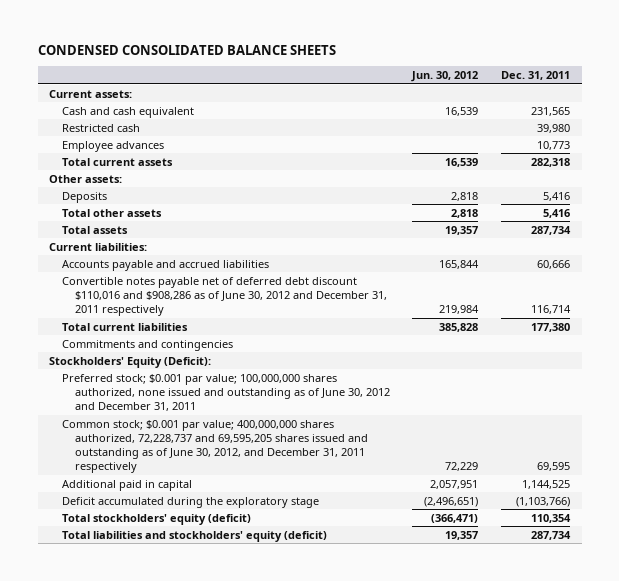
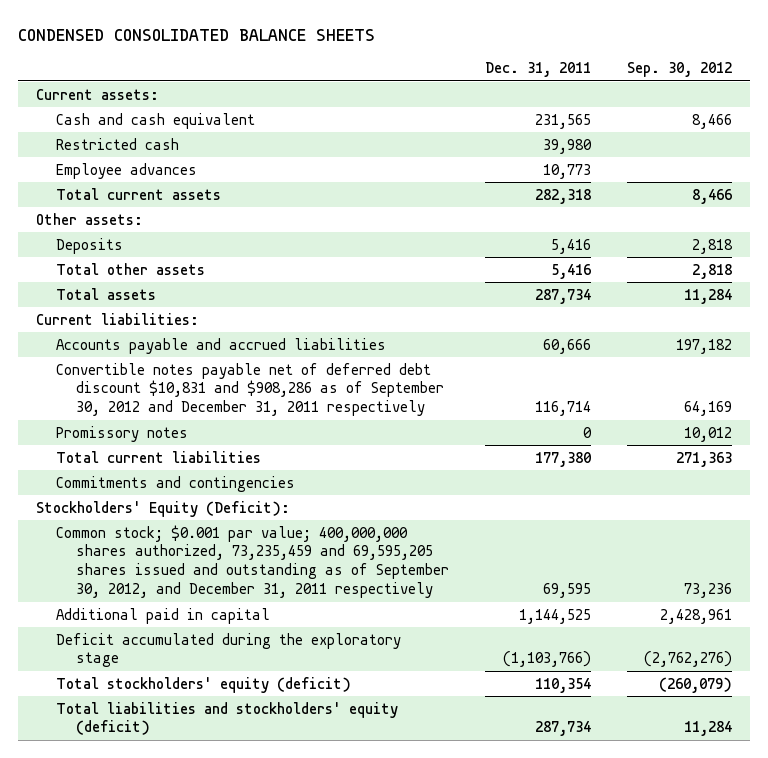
- | Jun. 30, 2012 | Dec. 31, 2011
+ | Dec. 31, 2011 | Sep. 30, 2012
- Convertible notes payable net of deferred debt discount $110,016 and $908,286 as of June 30, 2012 and December 31, 2011 respectively | 219,984 | 116,714
+ Convertible notes payable net of deferred debt discount $10,831 and $908,286 as of September 30, 2012 and December 31, 2011 respectively | 116,714 | 64,169
+ Promissory notes | 0 | 10,012
- Preferred stock; $0.001 par value; 100,000,000 shares authorized, none issued and outstanding as of June 30, 2012 and December 31, 2011
- Common stock; $0.001 par value; 400,000,000 shares authorized, 72,228,737 and 69,595,205 shares issued and outstanding as of June 30, 2012, and December 31, 2011 respectively | 72,229 | 69,595
+ Common stock; $0.001 par value; 400,000,000 shares authorized, 73,235,459 and 69,595,205 shares issued and outstanding as of September 30, 2012, and December 31, 2011 respectively | 69,595 | 73,236

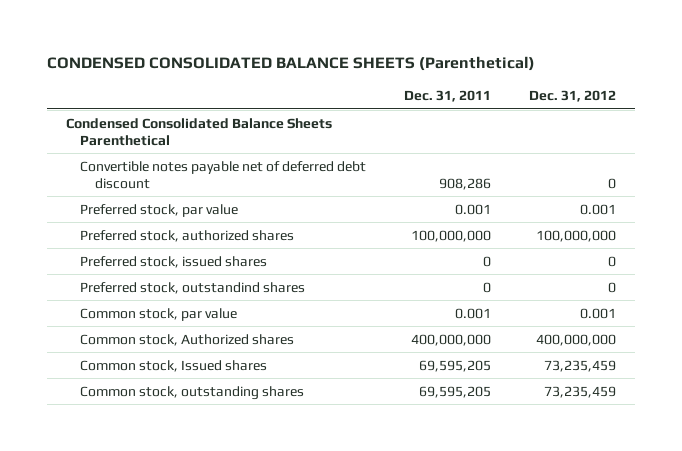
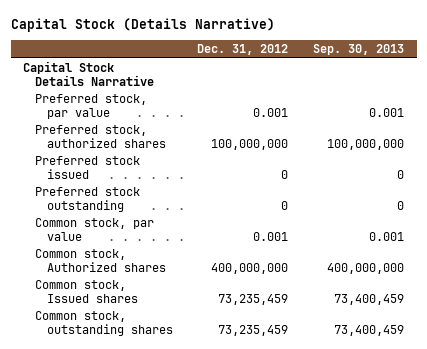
- CONDENSED CONSOLIDATED BALANCE SHEETS (Parenthetical)
+ Capital Stock (Details Narrative)
- | Dec. 31, 2011 | Dec. 31, 2012
+ | Dec. 31, 2012 | Sep. 30, 2013
- Condensed Consolidated Balance Sheets Parenthetical
- Convertible notes payable net of deferred debt discount | 908,286 | 0
+ Capital Stock Details Narrative
- Preferred stock, issued shares | 0 | 0
- Preferred stock, outstandind shares | 0 | 0
+ Preferred stock issued | 0 | 0
+ Preferred stock outstanding | 0 | 0

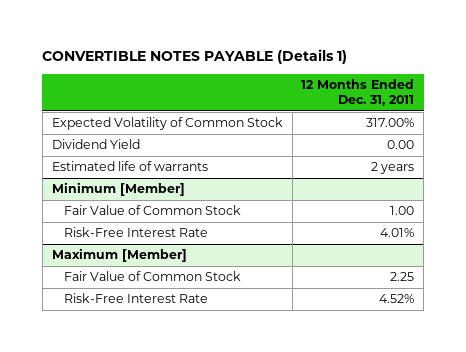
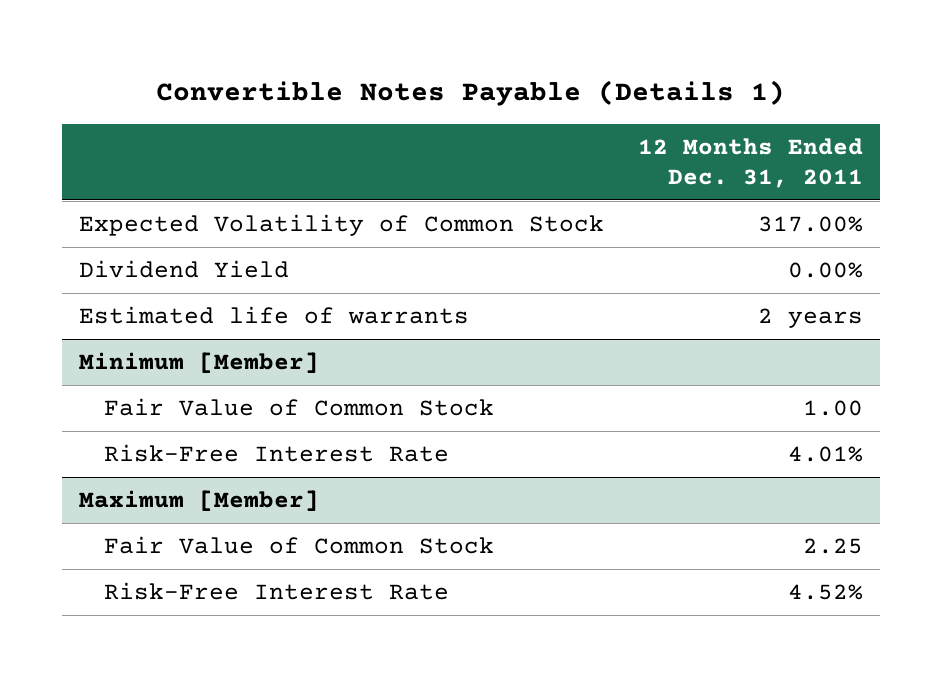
- CONVERTIBLE NOTES PAYABLE (Details 1)
+ Convertible Notes Payable (Details 1)
- Dividend Yield | 0.00
+ Dividend Yield | 0.00%

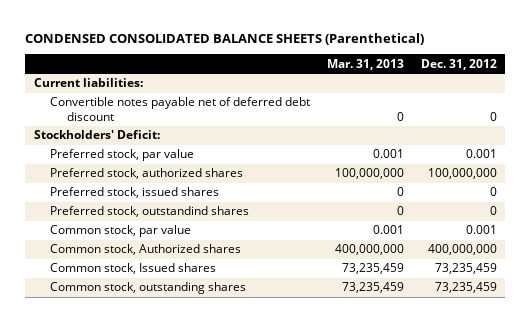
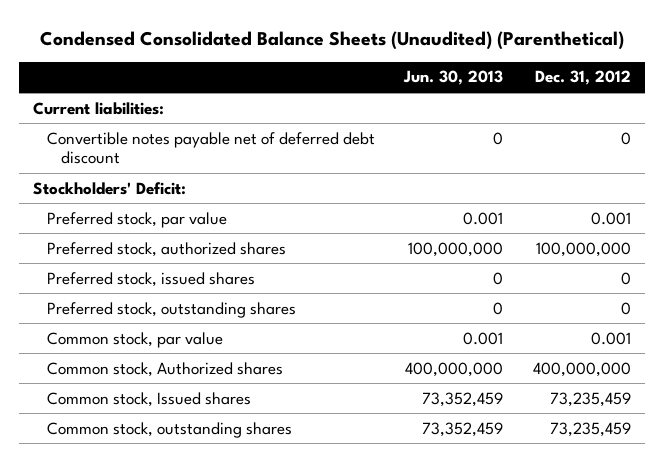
- CONDENSED CONSOLIDATED BALANCE SHEETS (Parenthetical)
+ Condensed Consolidated Balance Sheets (Unaudited) (Parenthetical)
- | Mar. 31, 2013 | Dec. 31, 2012
+ | Jun. 30, 2013 | Dec. 31, 2012
- Preferred stock, outstandind shares | 0 | 0
+ Preferred stock, outstanding shares | 0 | 0

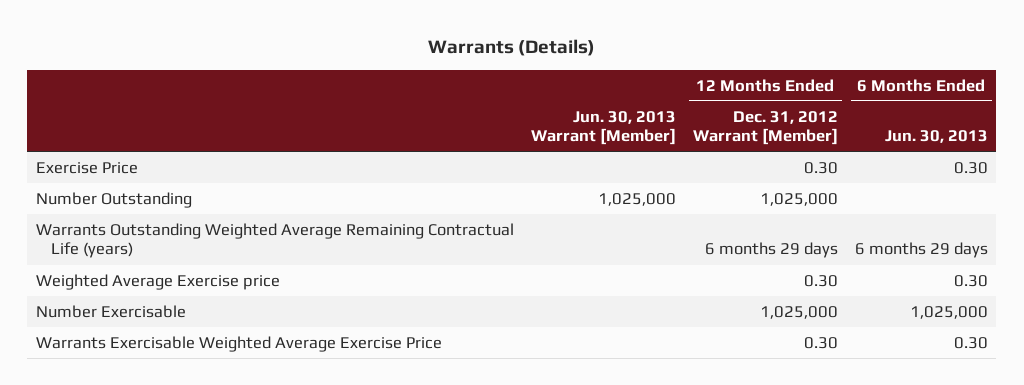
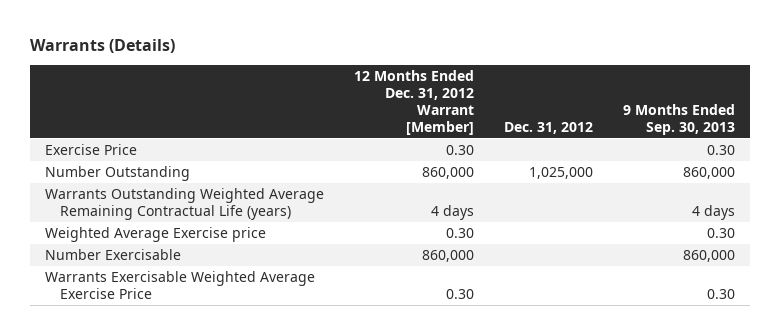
- | Jun. 30, 2013 Warrant [Member] | 12 Months Ended Dec. 31, 2012 Warrant [Member] | 6 Months Ended Jun. 30, 2013
+ | 12 Months Ended Dec. 31, 2012 Warrant [Member] | Dec. 31, 2012 | 9 Months Ended Sep. 30, 2013
- Number Outstanding | 1,025,000 | 1,025,000 |
- Warrants Outstanding Weighted Average Remaining Contractual Life (years) | | 6 months 29 days | 6 months 29 days
+ Number Outstanding | 860,000 | 1,025,000 | 860,000
+ Warrants Outstanding Weighted Average Remaining Contractual Life (years) | 4 days | | 4 days
- Number Exercisable | | 1,025,000 | 1,025,000
+ Number Exercisable | 860,000 | | 860,000

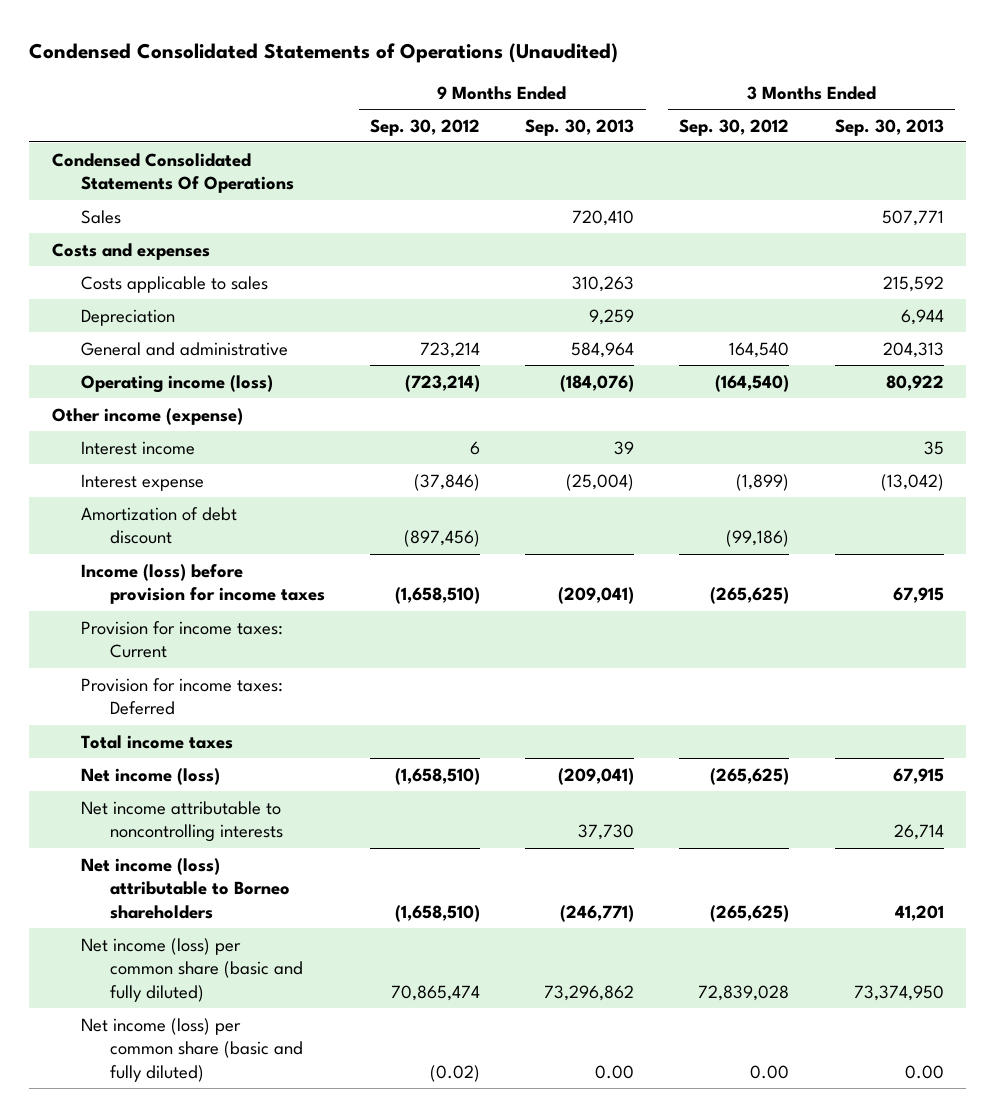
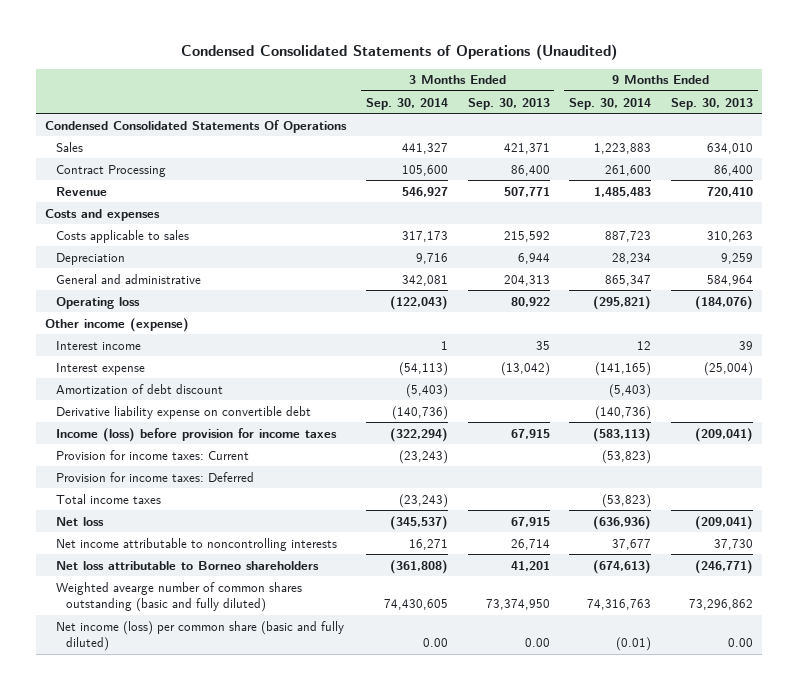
- | 9 Months Ended Sep. 30, 2012 | 9 Months Ended Sep. 30, 2013 | 3 Months Ended Sep. 30, 2012 | 3 Months Ended Sep. 30, 2013
+ | 3 Months Ended Sep. 30, 2014 | 3 Months Ended Sep. 30, 2013 | 9 Months Ended Sep. 30, 2014 | 9 Months Ended Sep. 30, 2013
- Sales | | 720,410 | | 507,771
+ Sales | 441,327 | 421,371 | 1,223,883 | 634,010
+ Contract Processing | 105,600 | 86,400 | 261,600 | 86,400
+ Revenue | 546,927 | 507,771 | 1,485,483 | 720,410
- Operating income (loss) | (723,214) | (184,076) | (164,540) | 80,922
+ Operating loss | (122,043) | 80,922 | (295,821) | (184,076)
+ Derivative liability expense on convertible debt | (140,736) | | (140,736) |
- Net income (loss) | (1,658,510) | (209,041) | (265,625) | 67,915
+ Net loss | (345,537) | 67,915 | (636,936) | (209,041)
- Net income (loss) attributable to Borneo shareholders | (1,658,510) | (246,771) | (265,625) | 41,201
- Net income (loss) per common share (basic and fully diluted) | 70,865,474 | 73,296,862 | 72,839,028 | 73,374,950
+ Net loss attributable to Borneo shareholders | (361,808) | 41,201 | (674,613) | (246,771)
+ Weighted avearge number of common shares outstanding (basic and fully diluted) | 74,430,605 | 73,374,950 | 74,316,763 | 73,296,862

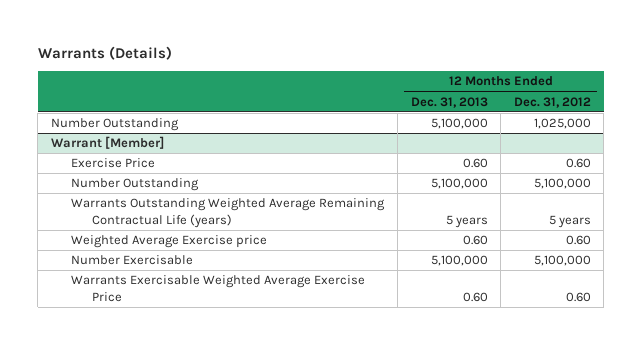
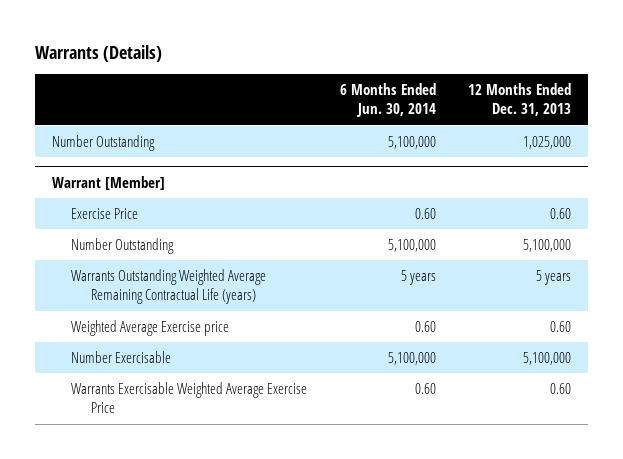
- | 12 Months Ended Dec. 31, 2013 | 12 Months Ended Dec. 31, 2012
+ | 6 Months Ended Jun. 30, 2014 | 12 Months Ended Dec. 31, 2013
- Number Outstanding | 5,100,000 | 1,025,000
+ Number Outstanding | 5,100,000 | 1,025,000

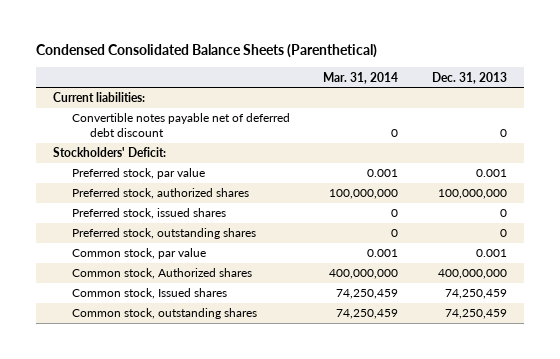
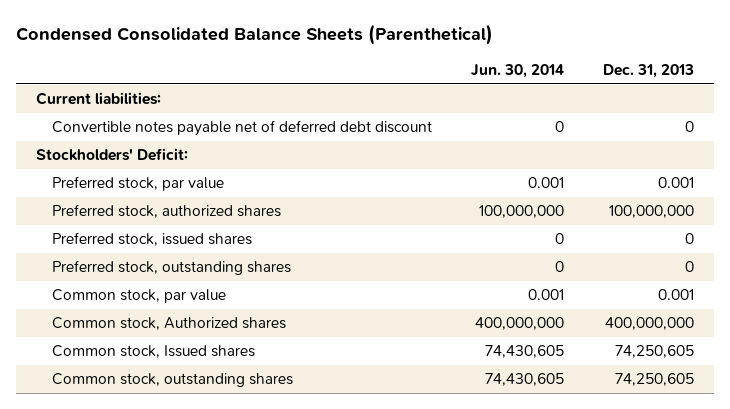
- | Mar. 31, 2014 | Dec. 31, 2013
+ | Jun. 30, 2014 | Dec. 31, 2013
- Common stock, Issued shares | 74,250,459 | 74,250,459
- Common stock, outstanding shares | 74,250,459 | 74,250,459
+ Common stock, Issued shares | 74,430,605 | 74,250,605
+ Common stock, outstanding shares | 74,430,605 | 74,250,605

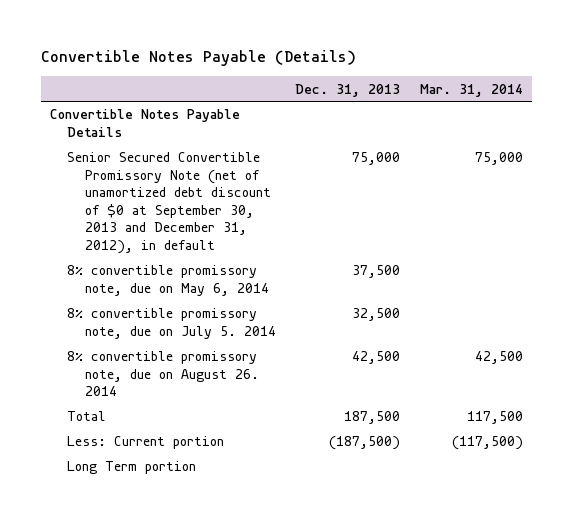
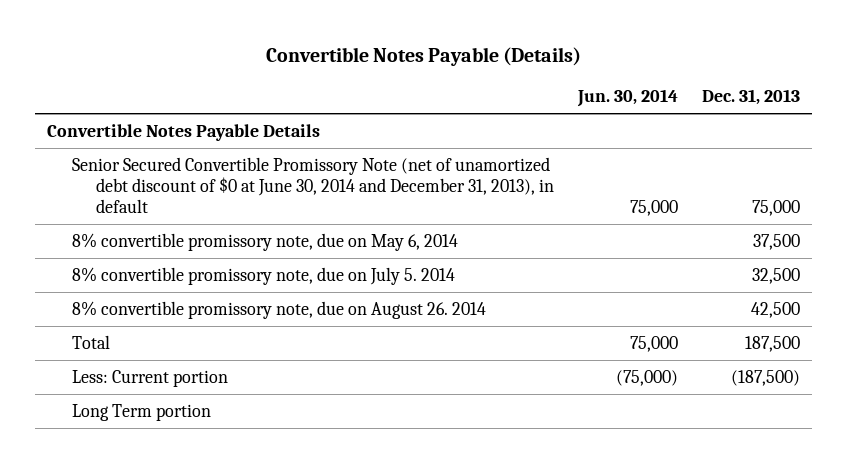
- | Dec. 31, 2013 | Mar. 31, 2014
+ | Jun. 30, 2014 | Dec. 31, 2013
- Senior Secured Convertible Promissory Note (net of unamortized debt discount of $0 at September 30, 2013 and December 31, 2012), in default | 75,000 | 75,000
+ Senior Secured Convertible Promissory Note (net of unamortized debt discount of $0 at June 30, 2014 and December 31, 2013), in default | 75,000 | 75,000

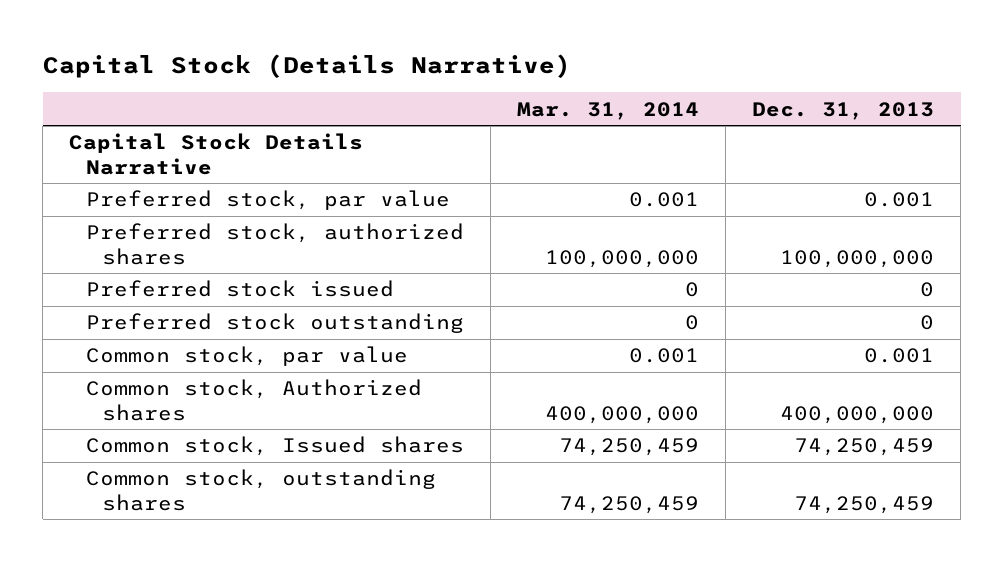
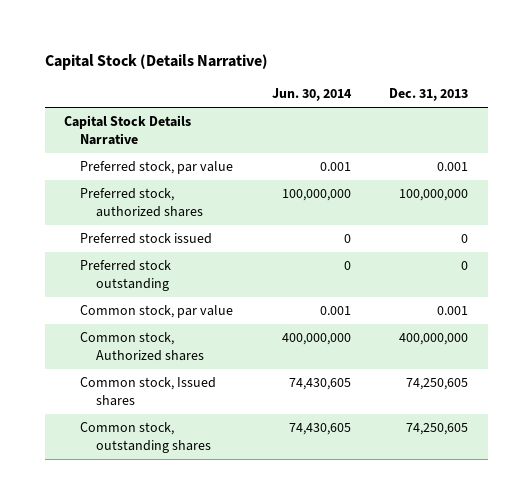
- | Mar. 31, 2014 | Dec. 31, 2013
+ | Jun. 30, 2014 | Dec. 31, 2013
- Common stock, Issued shares | 74,250,459 | 74,250,459
- Common stock, outstanding shares | 74,250,459 | 74,250,459
+ Common stock, Issued shares | 74,430,605 | 74,250,605
+ Common stock, outstanding shares | 74,430,605 | 74,250,605

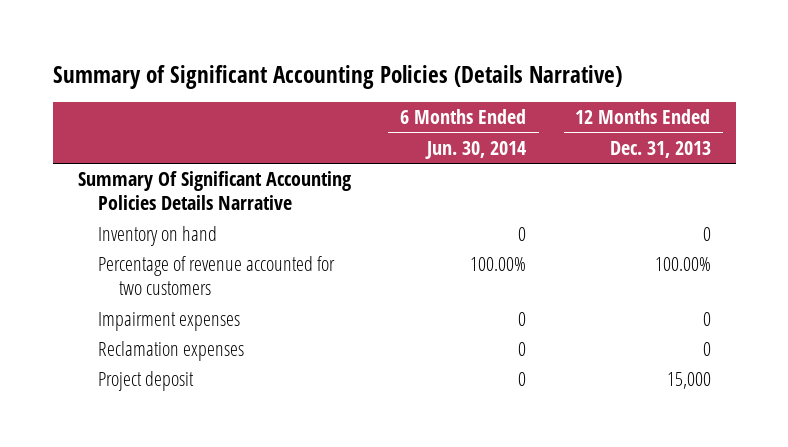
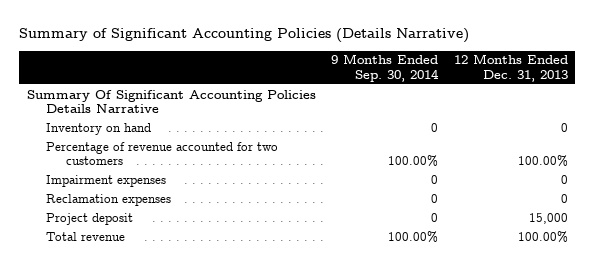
- | 6 Months Ended Jun. 30, 2014 | 12 Months Ended Dec. 31, 2013
+ | 9 Months Ended Sep. 30, 2014 | 12 Months Ended Dec. 31, 2013
+ Total revenue | 100.00% | 100.00%

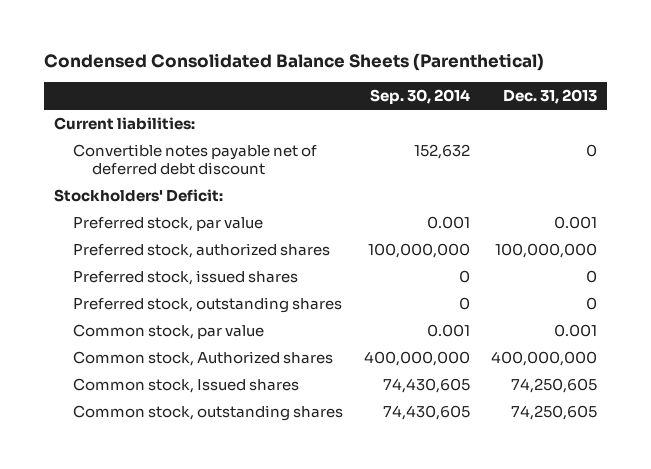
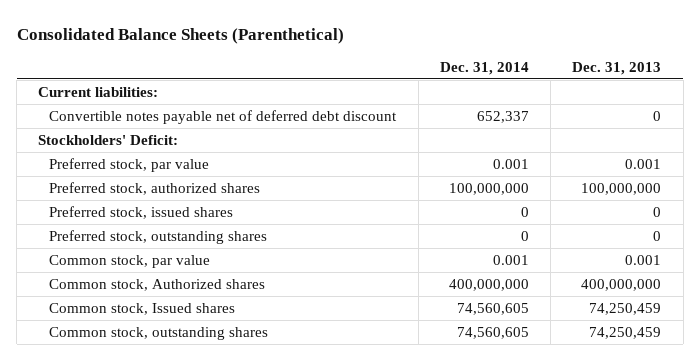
- Condensed Consolidated Balance Sheets (Parenthetical)
+ Consolidated Balance Sheets (Parenthetical)
- | Sep. 30, 2014 | Dec. 31, 2013
+ | Dec. 31, 2014 | Dec. 31, 2013
- Common stock, Issued shares | 74,430,605 | 74,250,605
- Common stock, outstanding shares | 74,430,605 | 74,250,605
+ Common stock, Issued shares | 74,560,605 | 74,250,459
+ Common stock, outstanding shares | 74,560,605 | 74,250,459

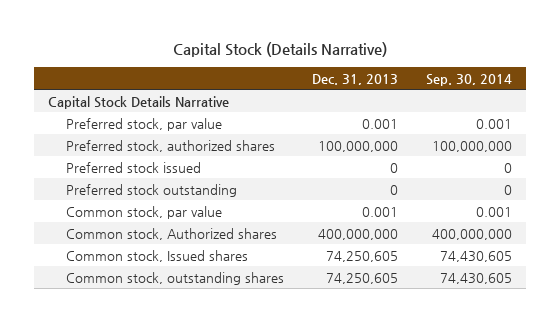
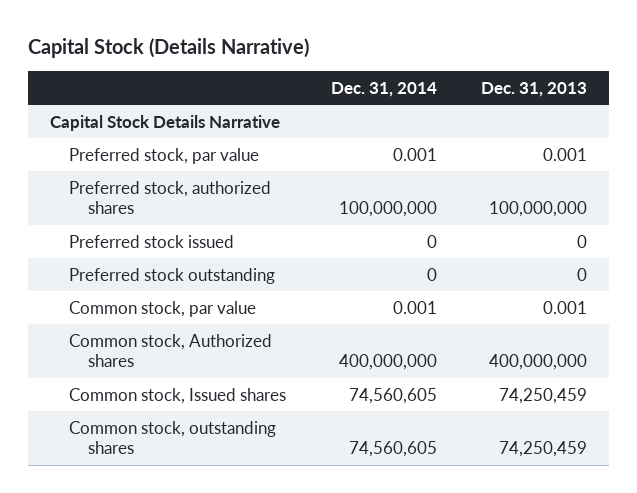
- | Dec. 31, 2013 | Sep. 30, 2014
+ | Dec. 31, 2014 | Dec. 31, 2013
- Common stock, Issued shares | 74,250,605 | 74,430,605
- Common stock, outstanding shares | 74,250,605 | 74,430,605
+ Common stock, Issued shares | 74,560,605 | 74,250,459
+ Common stock, outstanding shares | 74,560,605 | 74,250,459

